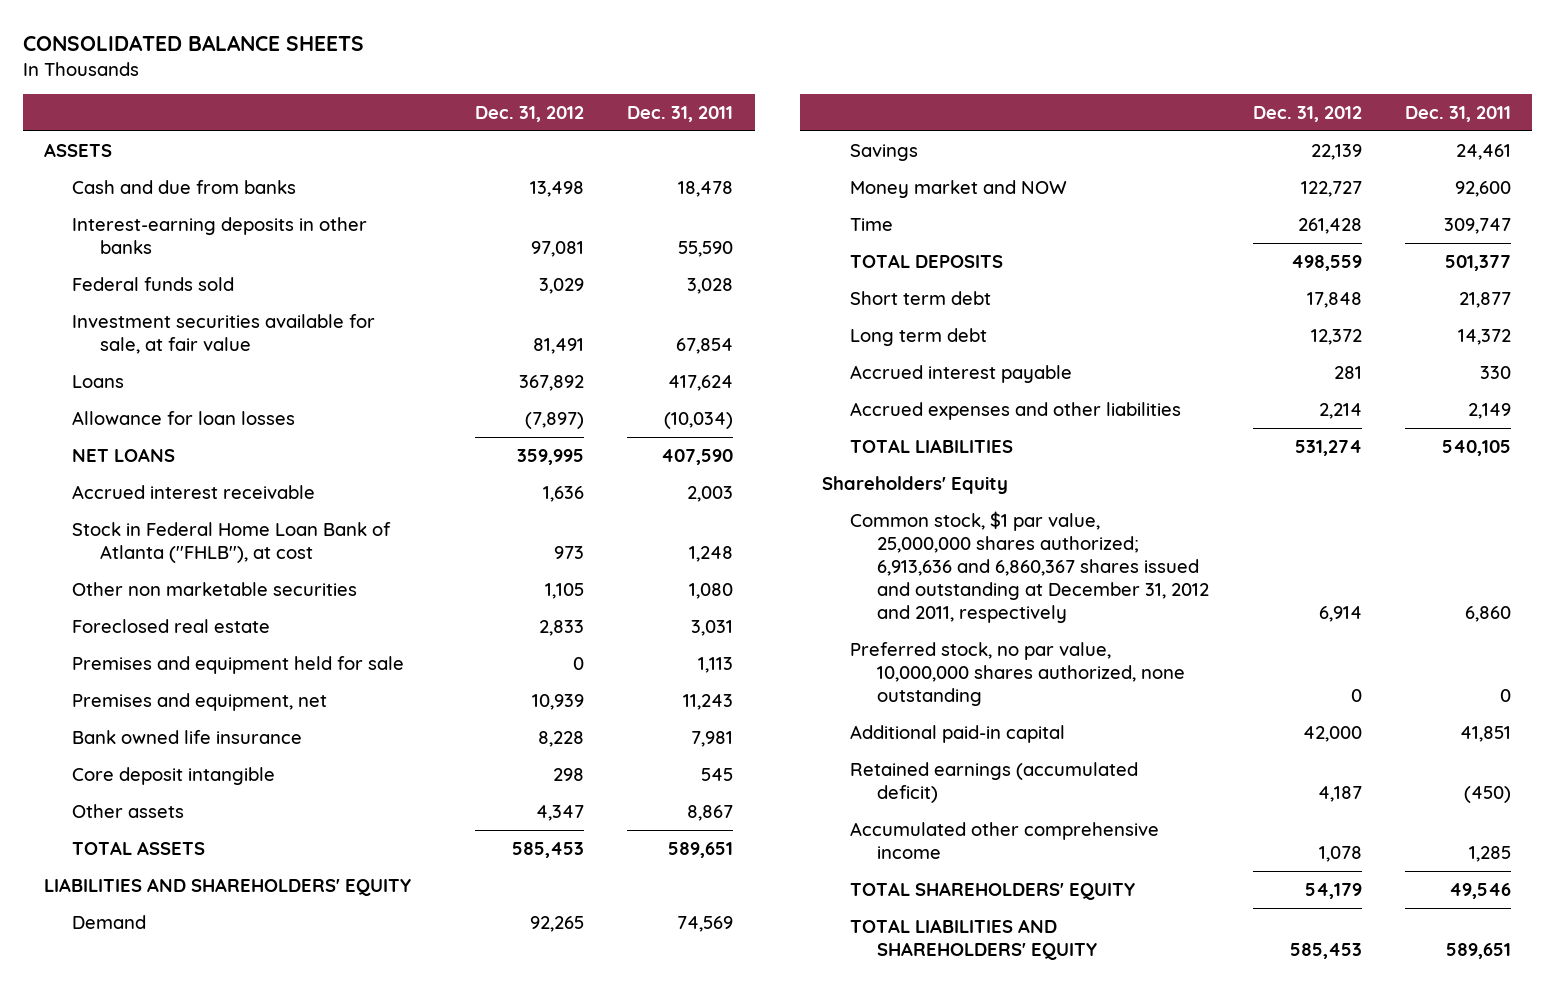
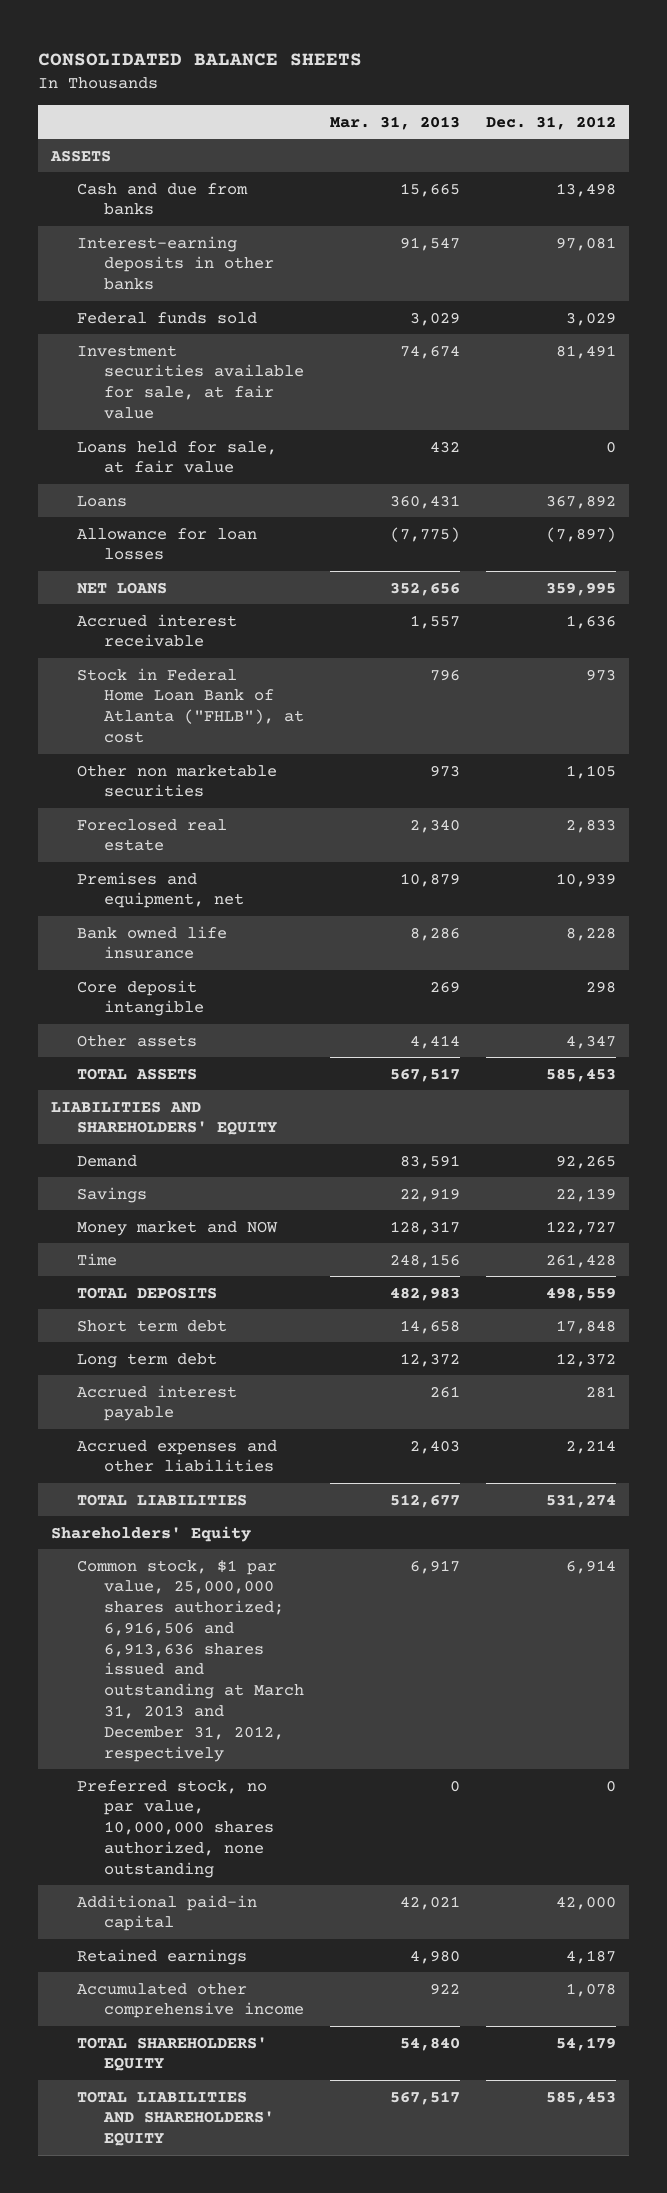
- | Dec. 31, 2012 | Dec. 31, 2011
+ | Mar. 31, 2013 | Dec. 31, 2012
+ Loans held for sale, at fair value | 432 | 0
- Stock in Federal Home Loan Bank of Atlanta (''FHLB''), at cost | 973 | 1,248
+ Stock in Federal Home Loan Bank of Atlanta ("FHLB"), at cost | 796 | 973
- Premises and equipment held for sale | 0 | 1,113
- Common stock, $1 par value, 25,000,000 shares authorized; 6,913,636 and 6,860,367 shares issued and outstanding at December 31, 2012 and 2011, respectively | 6,914 | 6,860
+ Common stock, $1 par value, 25,000,000 shares authorized; 6,916,506 and 6,913,636 shares issued and outstanding at March 31, 2013 and December 31, 2012, respectively | 6,917 | 6,914
- Retained earnings (accumulated deficit) | 4,187 | (450)
+ Retained earnings | 4,980 | 4,187

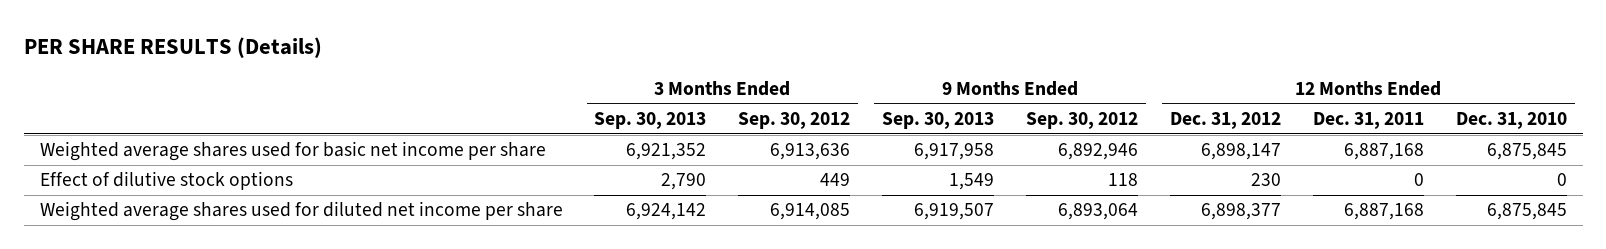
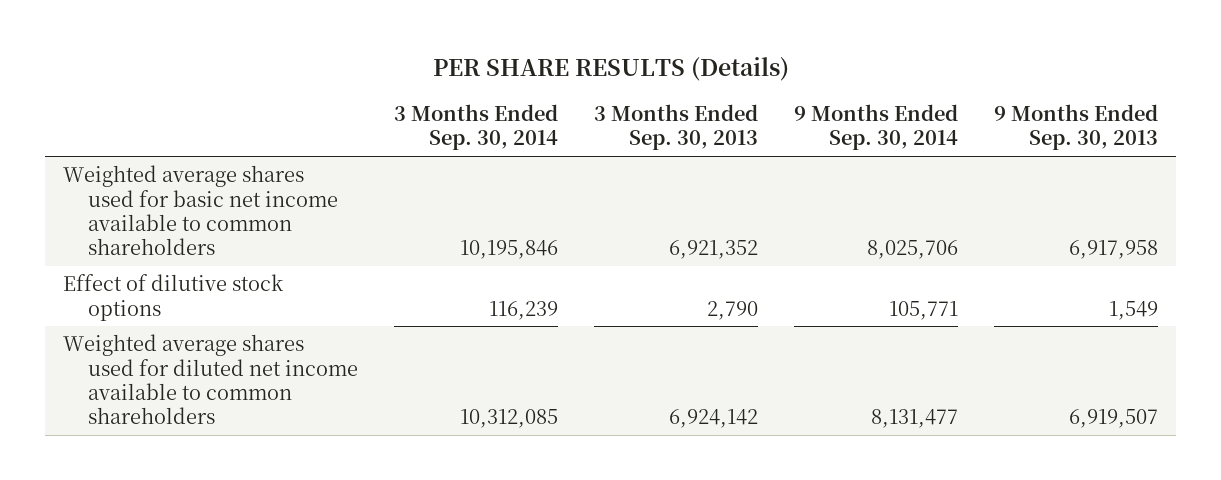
- | 3 Months Ended Sep. 30, 2013 | 3 Months Ended Sep. 30, 2012 | 9 Months Ended Sep. 30, 2013 | 9 Months Ended Sep. 30, 2012 | 12 Months Ended Dec. 31, 2012 | 12 Months Ended Dec. 31, 2011 | 12 Months Ended Dec. 31, 2010
+ | 3 Months Ended Sep. 30, 2014 | 3 Months Ended Sep. 30, 2013 | 9 Months Ended Sep. 30, 2014 | 9 Months Ended Sep. 30, 2013
- Weighted average shares used for basic net income per share | 6,921,352 | 6,913,636 | 6,917,958 | 6,892,946 | 6,898,147 | 6,887,168 | 6,875,845
+ Weighted average shares used for basic net income available to common shareholders | 10,195,846 | 6,921,352 | 8,025,706 | 6,917,958
- Weighted average shares used for diluted net income per share | 6,924,142 | 6,914,085 | 6,919,507 | 6,893,064 | 6,898,377 | 6,887,168 | 6,875,845
+ Weighted average shares used for diluted net income available to common shareholders | 10,312,085 | 6,924,142 | 8,131,477 | 6,919,507

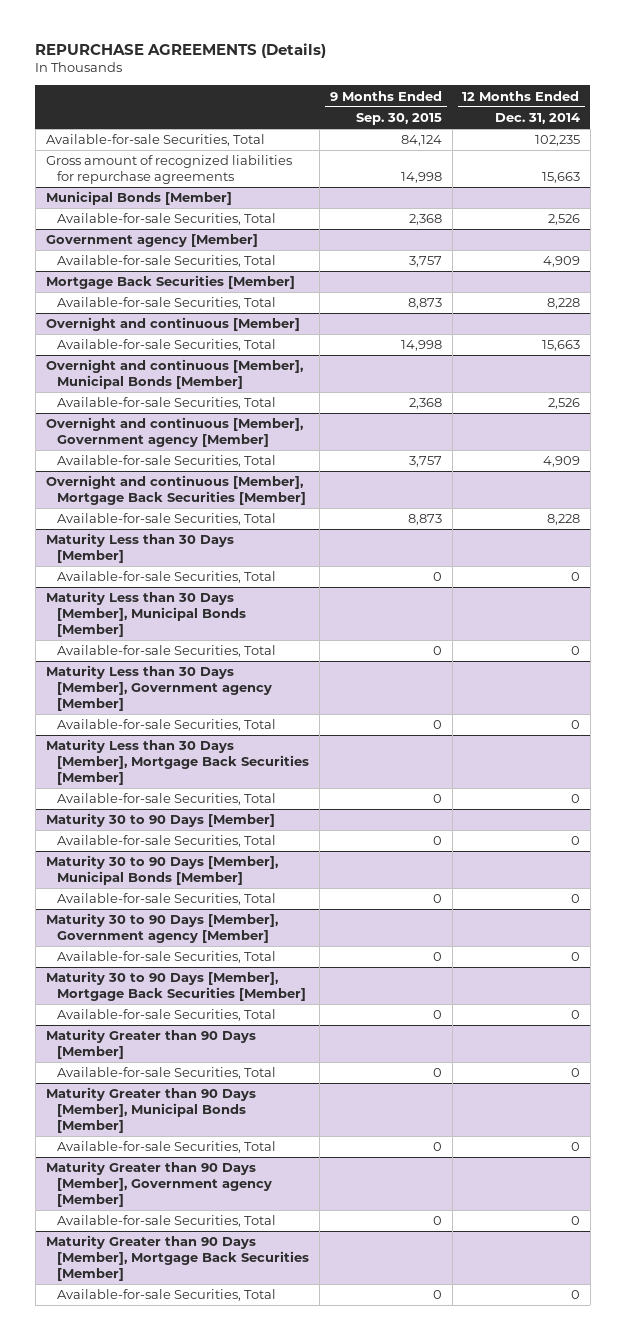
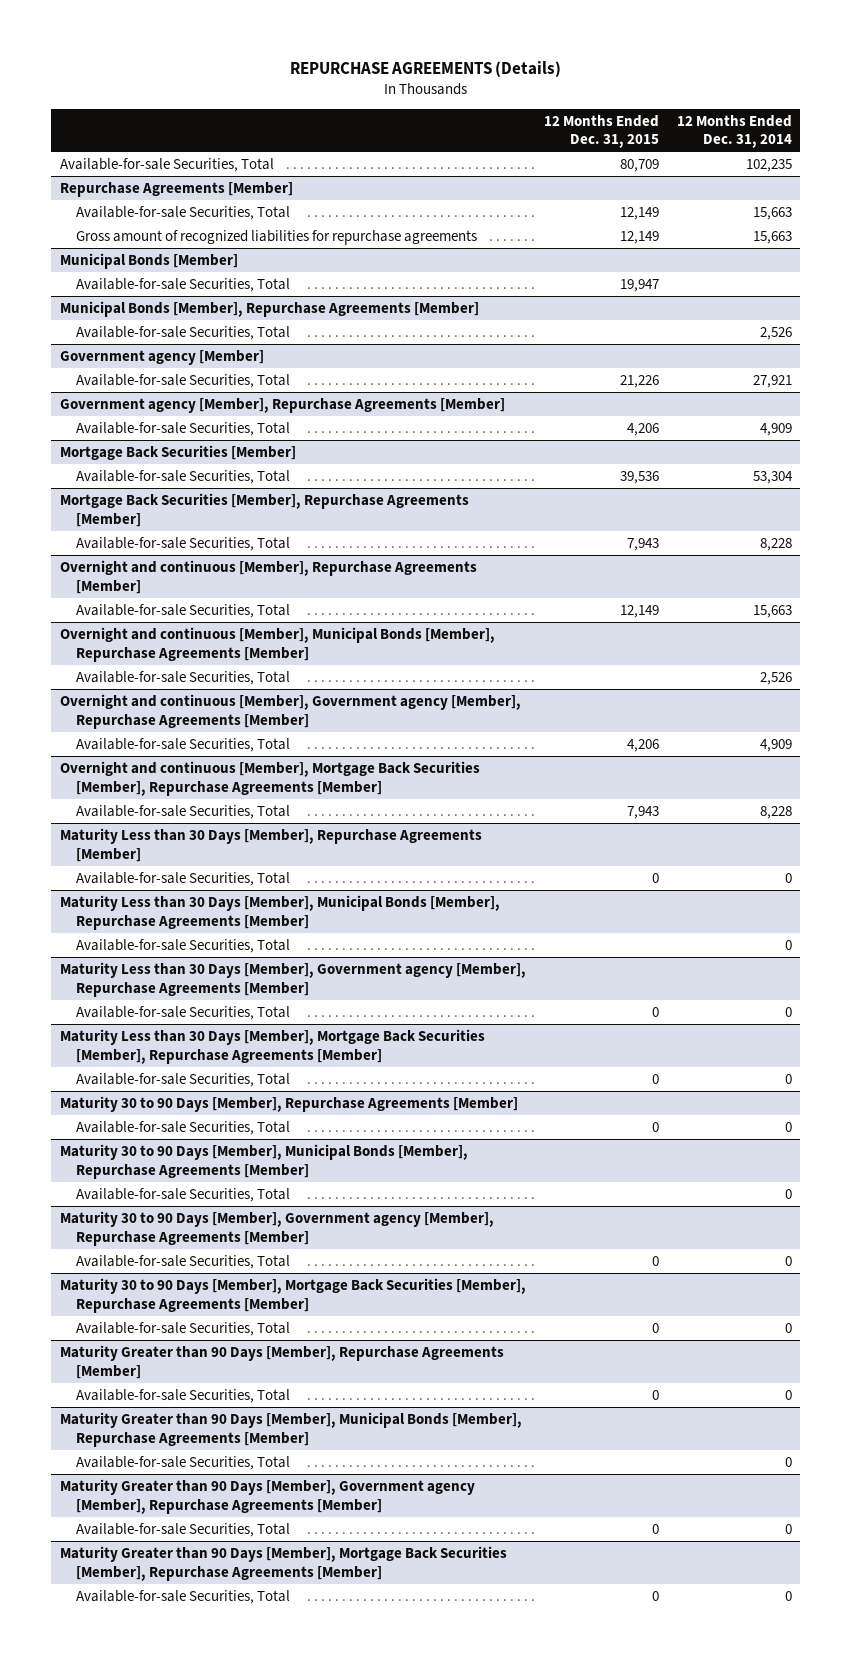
- | 9 Months Ended Sep. 30, 2015 | 12 Months Ended Dec. 31, 2014
+ | 12 Months Ended Dec. 31, 2015 | 12 Months Ended Dec. 31, 2014
+ Repurchase Agreements [Member]
+ Available-for-sale Securities, Total | 12,149 | 15,663
@ Municipal Bonds [Member]
+ Available-for-sale Securities, Total | 19,947 |
+ Municipal Bonds [Member], Repurchase Agreements [Member]
@ Government agency [Member]
+ Available-for-sale Securities, Total | 21,226 | 27,921
+ Government agency [Member], Repurchase Agreements [Member]
@ Mortgage Back Securities [Member]
+ Available-for-sale Securities, Total | 39,536 | 53,304
+ Mortgage Back Securities [Member], Repurchase Agreements [Member]
- Overnight and continuous [Member]
+ Overnight and continuous [Member], Repurchase Agreements [Member]
- Overnight and continuous [Member], Municipal Bonds [Member]
+ Overnight and continuous [Member], Municipal Bonds [Member], Repurchase Agreements [Member]
- Overnight and continuous [Member], Government agency [Member]
+ Overnight and continuous [Member], Government agency [Member], Repurchase Agreements [Member]
- Overnight and continuous [Member], Mortgage Back Securities [Member]
+ Overnight and continuous [Member], Mortgage Back Securities [Member], Repurchase Agreements [Member]
- Maturity Less than 30 Days [Member]
+ Maturity Less than 30 Days [Member], Repurchase Agreements [Member]
- Maturity Less than 30 Days [Member], Municipal Bonds [Member]
+ Maturity Less than 30 Days [Member], Municipal Bonds [Member], Repurchase Agreements [Member]
- Maturity Less than 30 Days [Member], Government agency [Member]
+ Maturity Less than 30 Days [Member], Government agency [Member], Repurchase Agreements [Member]
- Maturity Less than 30 Days [Member], Mortgage Back Securities [Member]
+ Maturity Less than 30 Days [Member], Mortgage Back Securities [Member], Repurchase Agreements [Member]
- Maturity 30 to 90 Days [Member]
+ Maturity 30 to 90 Days [Member], Repurchase Agreements [Member]
- Maturity 30 to 90 Days [Member], Municipal Bonds [Member]
+ Maturity 30 to 90 Days [Member], Municipal Bonds [Member], Repurchase Agreements [Member]
- Maturity 30 to 90 Days [Member], Government agency [Member]
+ Maturity 30 to 90 Days [Member], Government agency [Member], Repurchase Agreements [Member]
- Maturity 30 to 90 Days [Member], Mortgage Back Securities [Member]
+ Maturity 30 to 90 Days [Member], Mortgage Back Securities [Member], Repurchase Agreements [Member]
- Maturity Greater than 90 Days [Member]
+ Maturity Greater than 90 Days [Member], Repurchase Agreements [Member]
- Maturity Greater than 90 Days [Member], Municipal Bonds [Member]
+ Maturity Greater than 90 Days [Member], Municipal Bonds [Member], Repurchase Agreements [Member]
- Maturity Greater than 90 Days [Member], Government agency [Member]
+ Maturity Greater than 90 Days [Member], Government agency [Member], Repurchase Agreements [Member]
- Maturity Greater than 90 Days [Member], Mortgage Back Securities [Member]
+ Maturity Greater than 90 Days [Member], Mortgage Back Securities [Member], Repurchase Agreements [Member]

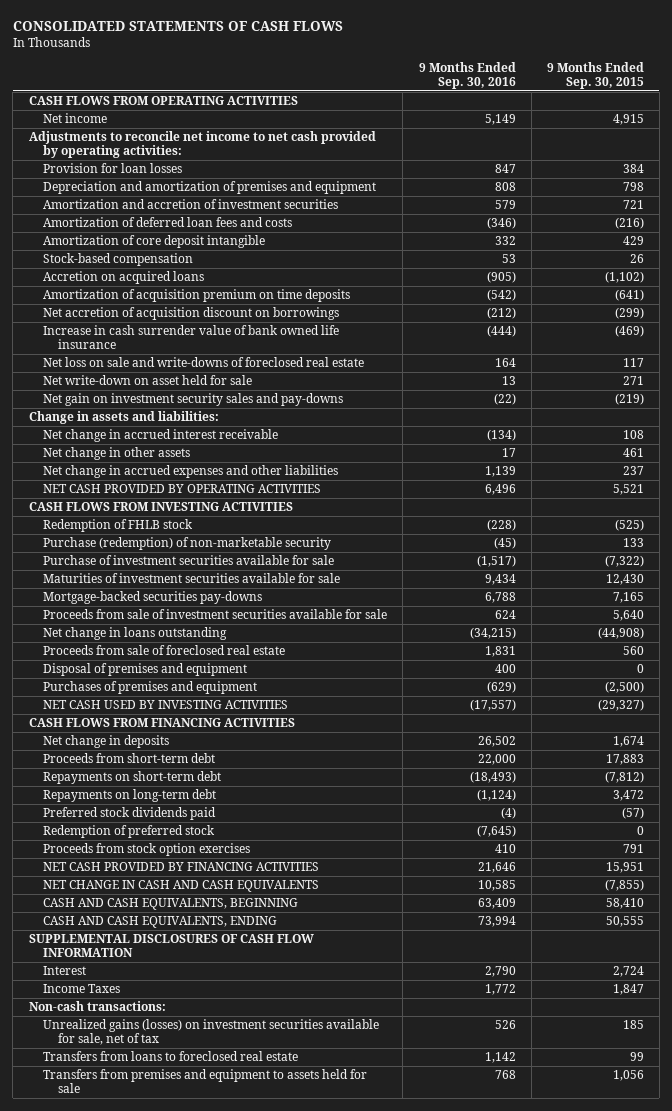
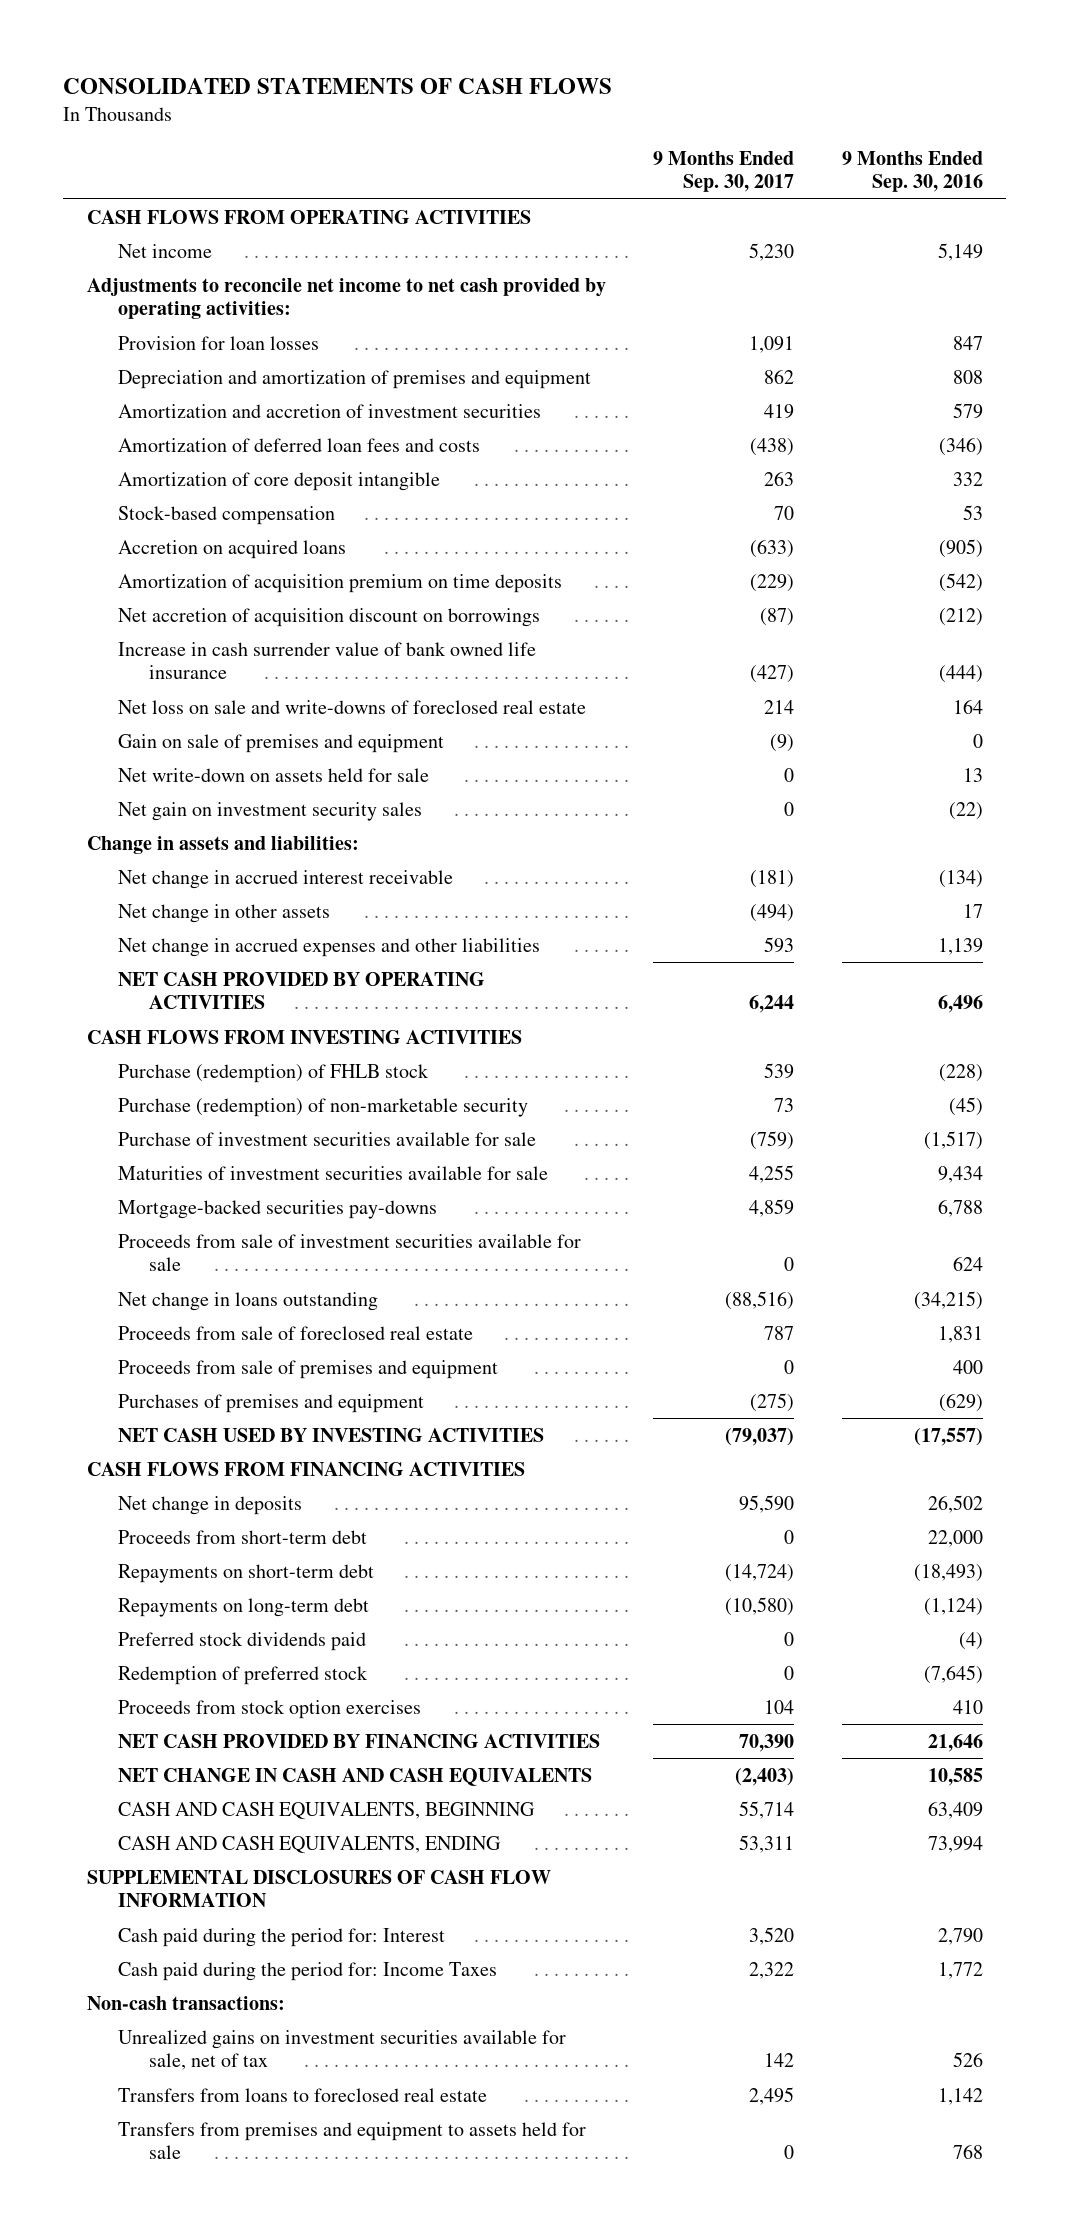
- | 9 Months Ended Sep. 30, 2016 | 9 Months Ended Sep. 30, 2015
+ | 9 Months Ended Sep. 30, 2017 | 9 Months Ended Sep. 30, 2016
- Net write-down on asset held for sale | 13 | 271
- Net gain on investment security sales and pay-downs | (22) | (219)
+ Gain on sale of premises and equipment | (9) | 0
+ Net write-down on assets held for sale | 0 | 13
+ Net gain on investment security sales | 0 | (22)
- Redemption of FHLB stock | (228) | (525)
+ Purchase (redemption) of FHLB stock | 539 | (228)
- Disposal of premises and equipment | 400 | 0
+ Proceeds from sale of premises and equipment | 0 | 400
- Interest | 2,790 | 2,724
- Income Taxes | 1,772 | 1,847
+ Cash paid during the period for: Interest | 3,520 | 2,790
+ Cash paid during the period for: Income Taxes | 2,322 | 1,772
- Unrealized gains (losses) on investment securities available for sale, net of tax | 526 | 185
+ Unrealized gains on investment securities available for sale, net of tax | 142 | 526

